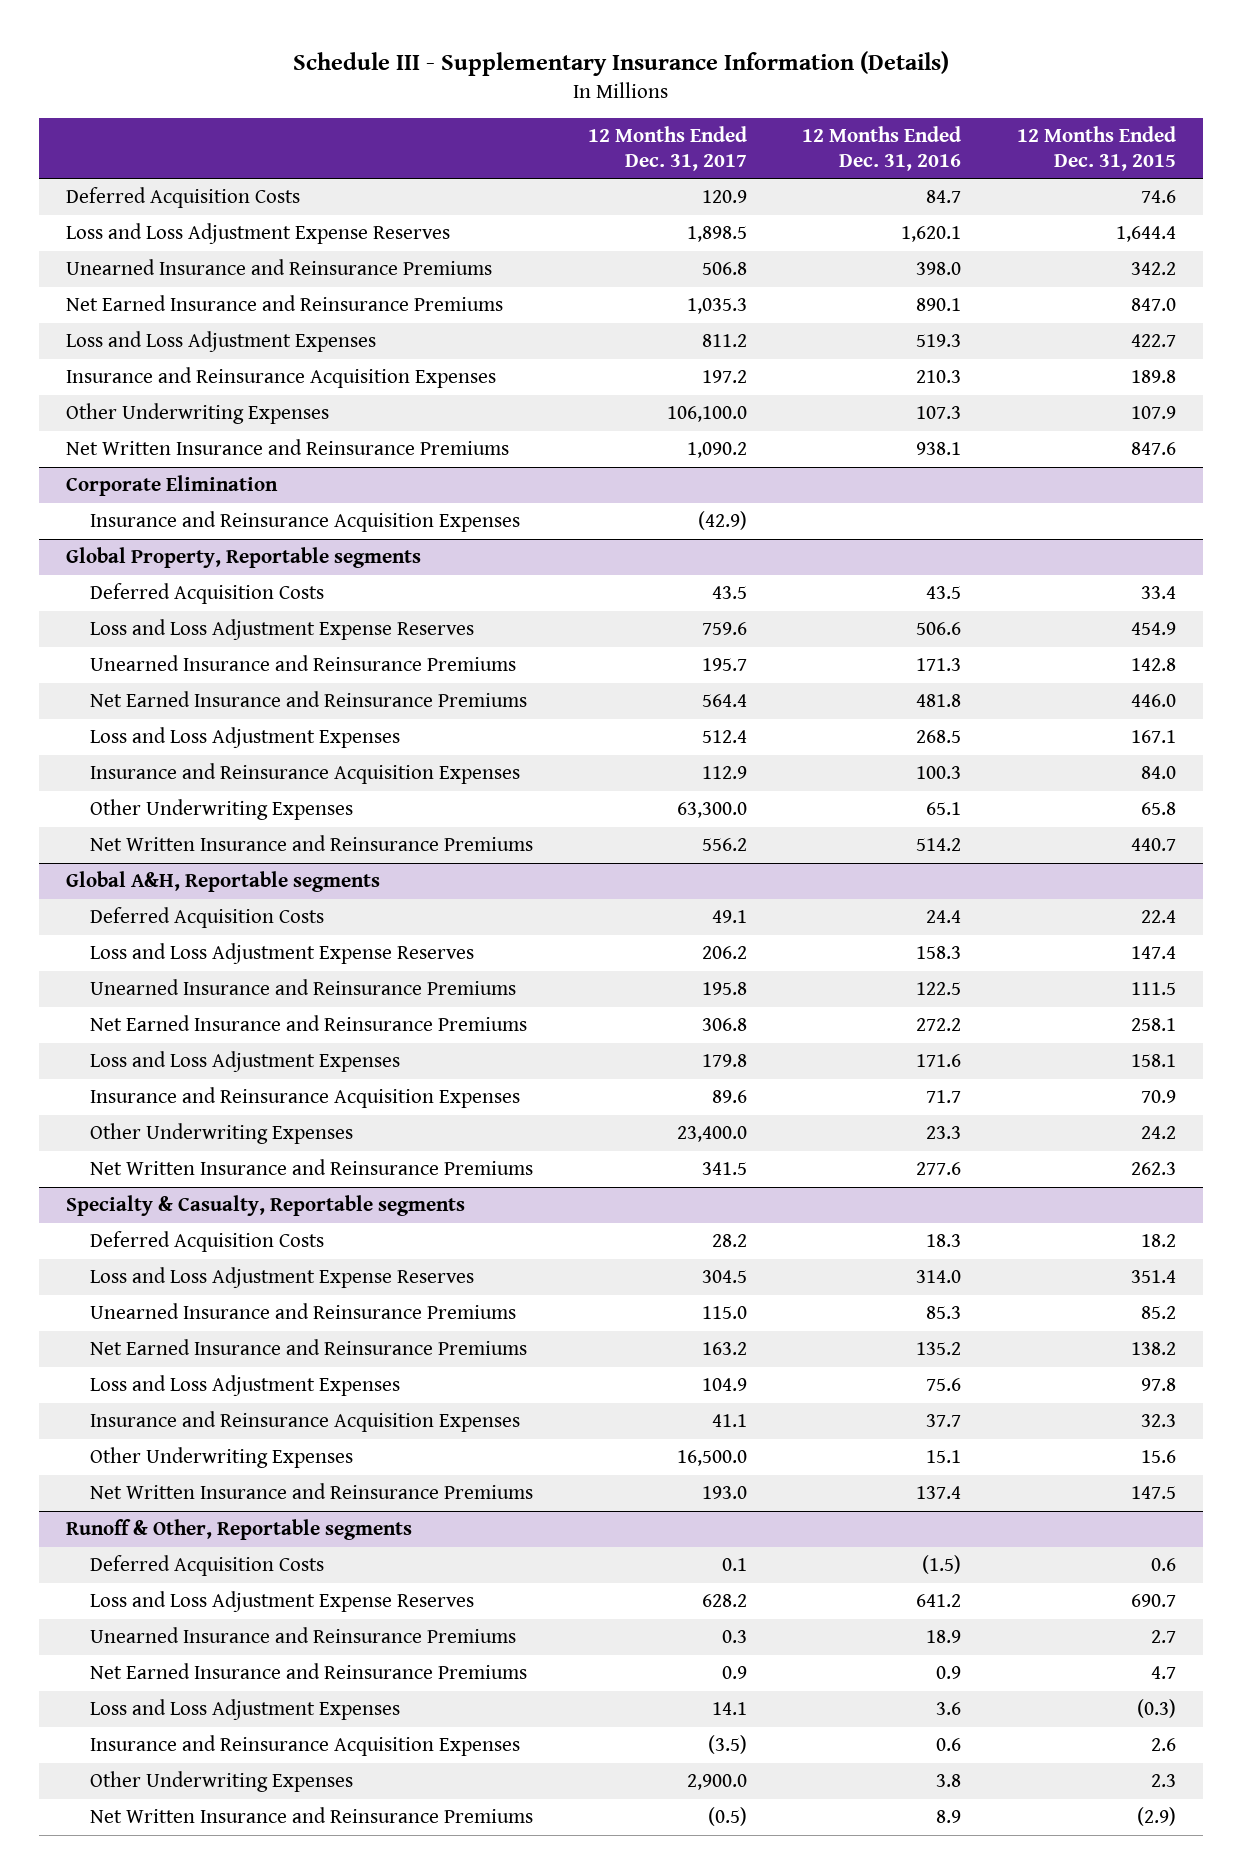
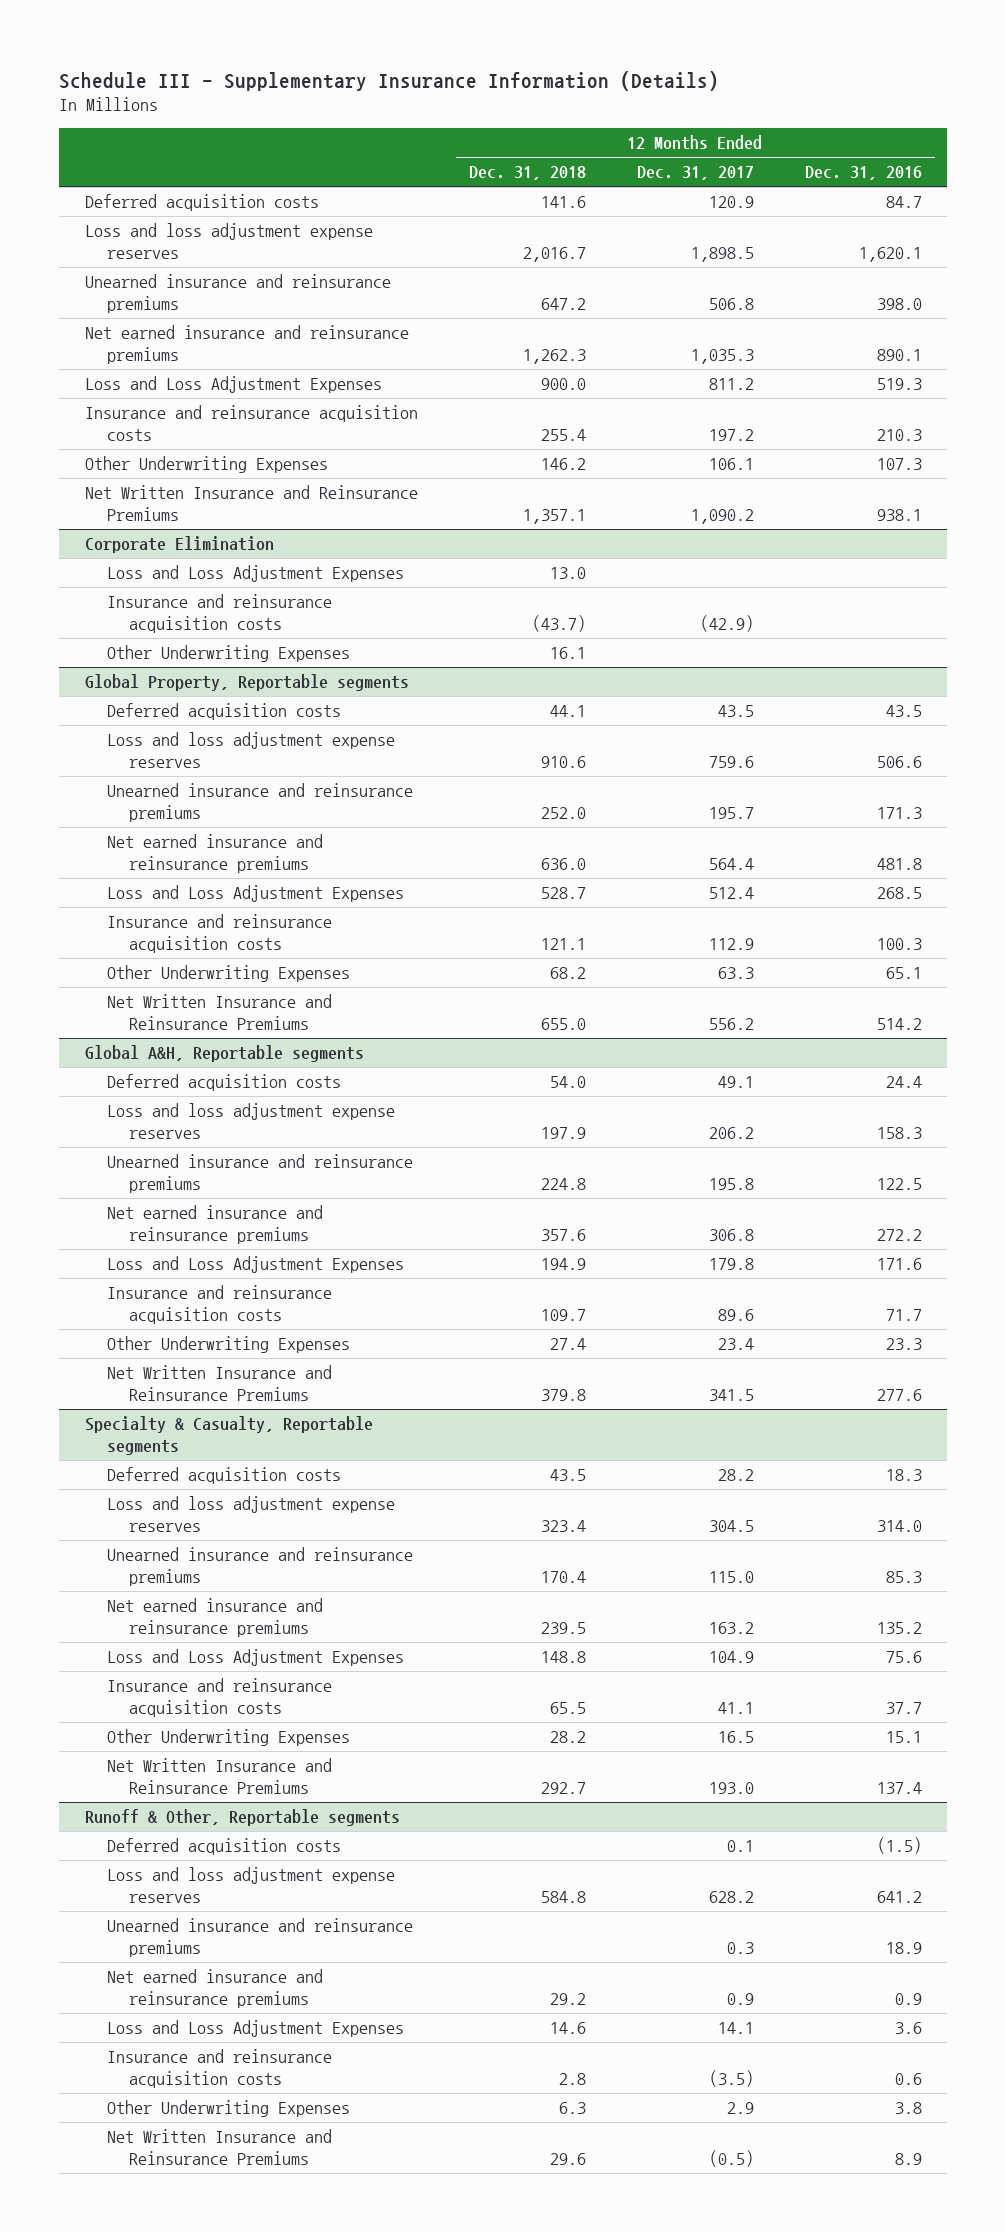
- | 12 Months Ended Dec. 31, 2017 | 12 Months Ended Dec. 31, 2016 | 12 Months Ended Dec. 31, 2015
+ | 12 Months Ended Dec. 31, 2018 | 12 Months Ended Dec. 31, 2017 | 12 Months Ended Dec. 31, 2016
- Deferred Acquisition Costs | 120.9 | 84.7 | 74.6
- Loss and Loss Adjustment Expense Reserves | 1,898.5 | 1,620.1 | 1,644.4
- Unearned Insurance and Reinsurance Premiums | 506.8 | 398.0 | 342.2
- Net Earned Insurance and Reinsurance Premiums | 1,035.3 | 890.1 | 847.0
+ Deferred acquisition costs | 141.6 | 120.9 | 84.7
+ Loss and loss adjustment expense reserves | 2,016.7 | 1,898.5 | 1,620.1
+ Unearned insurance and reinsurance premiums | 647.2 | 506.8 | 398.0
+ Net earned insurance and reinsurance premiums | 1,262.3 | 1,035.3 | 890.1
- Insurance and Reinsurance Acquisition Expenses | 197.2 | 210.3 | 189.8
- Other Underwriting Expenses | 106,100.0 | 107.3 | 107.9
+ Insurance and reinsurance acquisition costs | 255.4 | 197.2 | 210.3
+ Other Underwriting Expenses | 146.2 | 106.1 | 107.3
@ Corporate Elimination
- Insurance and Reinsurance Acquisition Expenses | (42.9) | |
+ Loss and Loss Adjustment Expenses | 13.0 | |
+ Insurance and reinsurance acquisition costs | (43.7) | (42.9) |
+ Other Underwriting Expenses | 16.1 | |
@ Global Property, Reportable segments
- Deferred Acquisition Costs | 43.5 | 43.5 | 33.4
- Loss and Loss Adjustment Expense Reserves | 759.6 | 506.6 | 454.9
- Unearned Insurance and Reinsurance Premiums | 195.7 | 171.3 | 142.8
- Net Earned Insurance and Reinsurance Premiums | 564.4 | 481.8 | 446.0
+ Deferred acquisition costs | 44.1 | 43.5 | 43.5
+ Loss and loss adjustment expense reserves | 910.6 | 759.6 | 506.6
+ Unearned insurance and reinsurance premiums | 252.0 | 195.7 | 171.3
+ Net earned insurance and reinsurance premiums | 636.0 | 564.4 | 481.8
- Insurance and Reinsurance Acquisition Expenses | 112.9 | 100.3 | 84.0
- Other Underwriting Expenses | 63,300.0 | 65.1 | 65.8
+ Insurance and reinsurance acquisition costs | 121.1 | 112.9 | 100.3
+ Other Underwriting Expenses | 68.2 | 63.3 | 65.1
@ Global A&H, Reportable segments
- Deferred Acquisition Costs | 49.1 | 24.4 | 22.4
- Loss and Loss Adjustment Expense Reserves | 206.2 | 158.3 | 147.4
- Unearned Insurance and Reinsurance Premiums | 195.8 | 122.5 | 111.5
- Net Earned Insurance and Reinsurance Premiums | 306.8 | 272.2 | 258.1
+ Deferred acquisition costs | 54.0 | 49.1 | 24.4
+ Loss and loss adjustment expense reserves | 197.9 | 206.2 | 158.3
+ Unearned insurance and reinsurance premiums | 224.8 | 195.8 | 122.5
+ Net earned insurance and reinsurance premiums | 357.6 | 306.8 | 272.2
- Insurance and Reinsurance Acquisition Expenses | 89.6 | 71.7 | 70.9
- Other Underwriting Expenses | 23,400.0 | 23.3 | 24.2
+ Insurance and reinsurance acquisition costs | 109.7 | 89.6 | 71.7
+ Other Underwriting Expenses | 27.4 | 23.4 | 23.3
@ Specialty & Casualty, Reportable segments
- Deferred Acquisition Costs | 28.2 | 18.3 | 18.2
- Loss and Loss Adjustment Expense Reserves | 304.5 | 314.0 | 351.4
- Unearned Insurance and Reinsurance Premiums | 115.0 | 85.3 | 85.2
- Net Earned Insurance and Reinsurance Premiums | 163.2 | 135.2 | 138.2
+ Deferred acquisition costs | 43.5 | 28.2 | 18.3
+ Loss and loss adjustment expense reserves | 323.4 | 304.5 | 314.0
+ Unearned insurance and reinsurance premiums | 170.4 | 115.0 | 85.3
+ Net earned insurance and reinsurance premiums | 239.5 | 163.2 | 135.2
- Insurance and Reinsurance Acquisition Expenses | 41.1 | 37.7 | 32.3
- Other Underwriting Expenses | 16,500.0 | 15.1 | 15.6
+ Insurance and reinsurance acquisition costs | 65.5 | 41.1 | 37.7
+ Other Underwriting Expenses | 28.2 | 16.5 | 15.1
@ Runoff & Other, Reportable segments
- Deferred Acquisition Costs | 0.1 | (1.5) | 0.6
- Loss and Loss Adjustment Expense Reserves | 628.2 | 641.2 | 690.7
- Unearned Insurance and Reinsurance Premiums | 0.3 | 18.9 | 2.7
- Net Earned Insurance and Reinsurance Premiums | 0.9 | 0.9 | 4.7
+ Deferred acquisition costs | | 0.1 | (1.5)
+ Loss and loss adjustment expense reserves | 584.8 | 628.2 | 641.2
+ Unearned insurance and reinsurance premiums | | 0.3 | 18.9
+ Net earned insurance and reinsurance premiums | 29.2 | 0.9 | 0.9
- Insurance and Reinsurance Acquisition Expenses | (3.5) | 0.6 | 2.6
- Other Underwriting Expenses | 2,900.0 | 3.8 | 2.3
+ Insurance and reinsurance acquisition costs | 2.8 | (3.5) | 0.6
+ Other Underwriting Expenses | 6.3 | 2.9 | 3.8

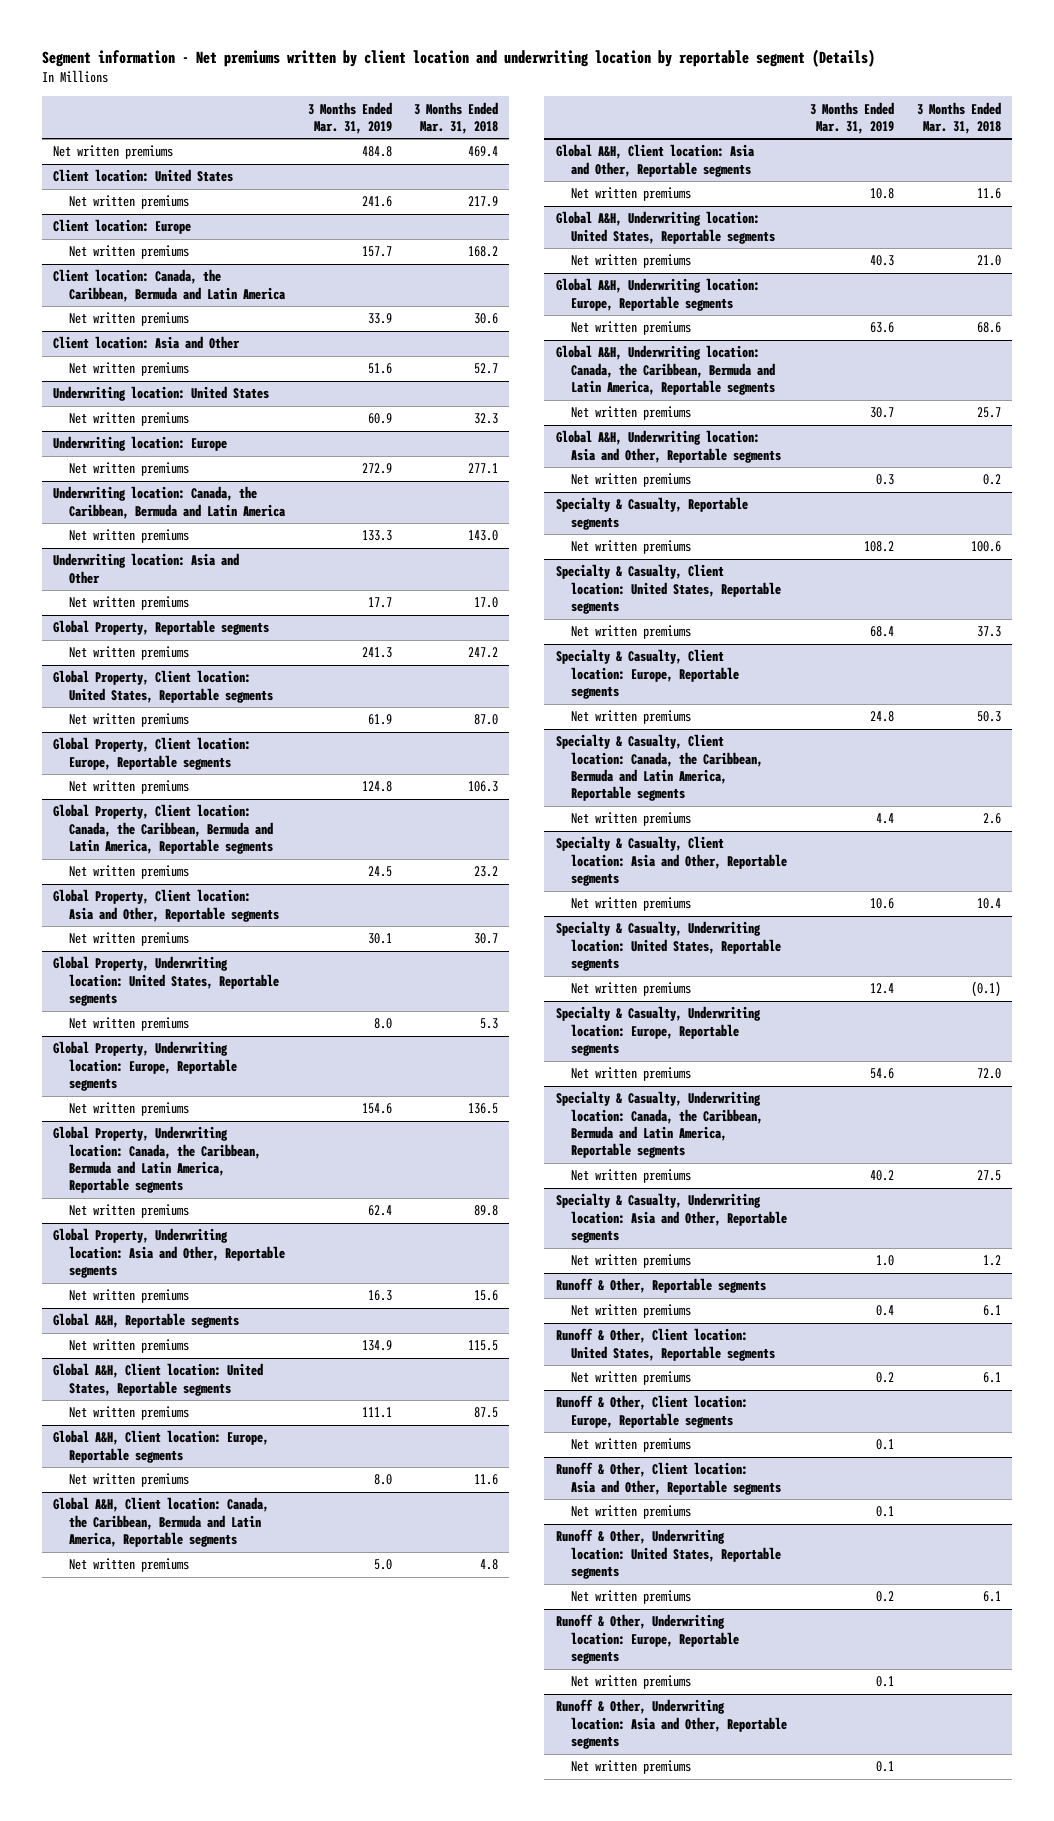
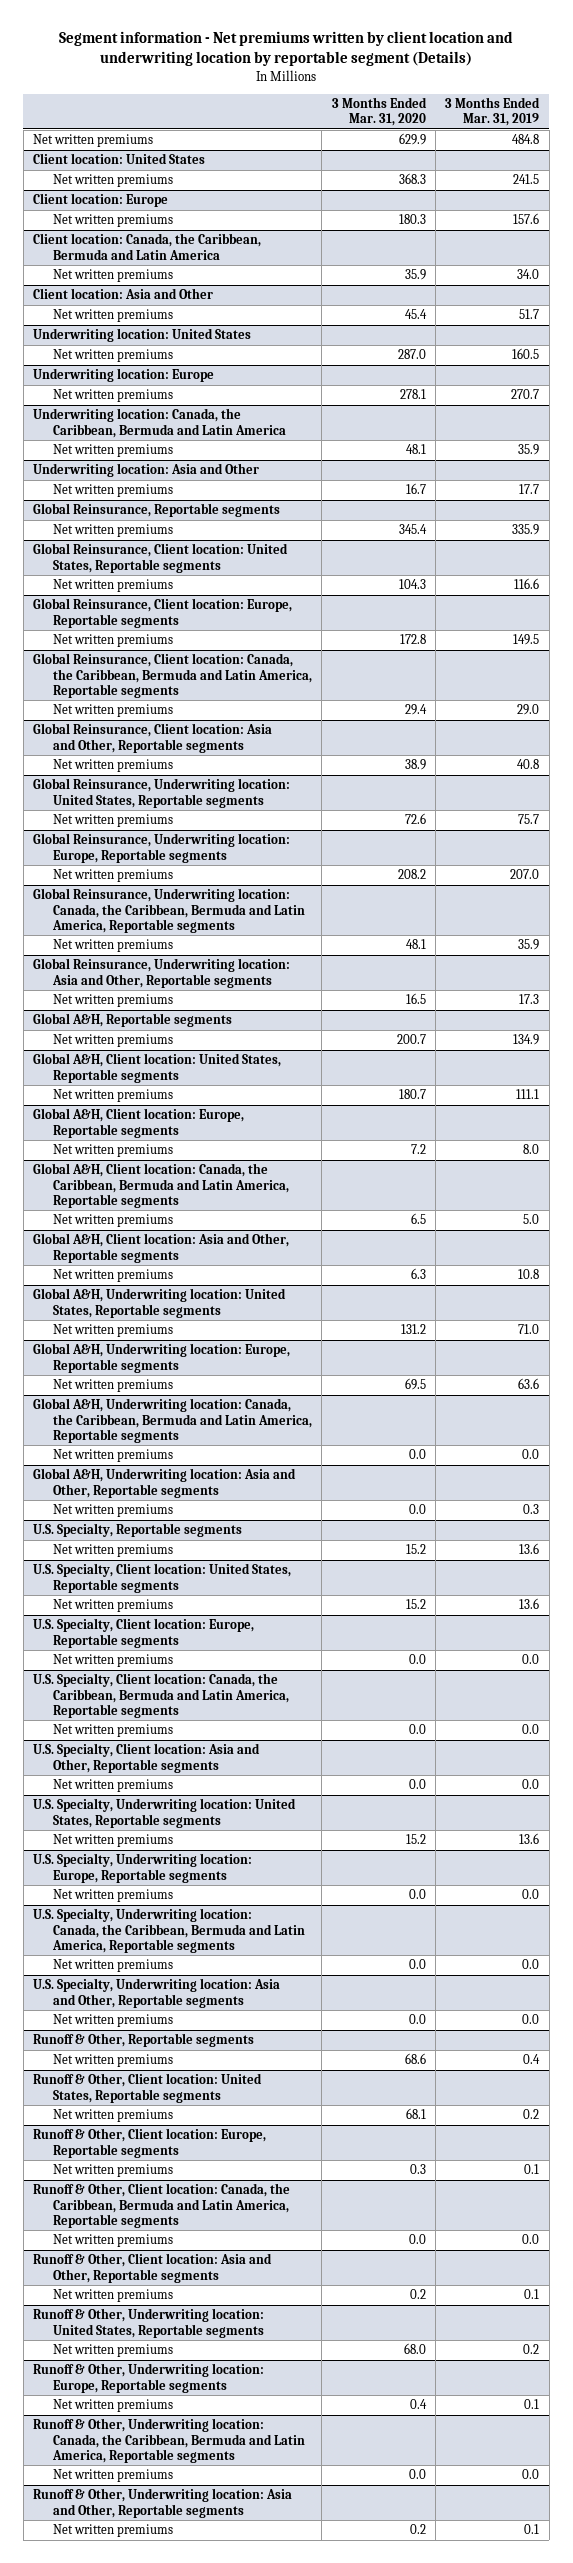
- | 3 Months Ended Mar. 31, 2019 | 3 Months Ended Mar. 31, 2018
+ | 3 Months Ended Mar. 31, 2020 | 3 Months Ended Mar. 31, 2019
@ Client location: United States
- Net written premiums | 241.6 | 217.9
+ Net written premiums | 368.3 | 241.5
@ Client location: Europe
- Net written premiums | 157.7 | 168.2
+ Net written premiums | 180.3 | 157.6
@ Client location: Canada, the Caribbean, Bermuda and Latin America
- Net written premiums | 33.9 | 30.6
+ Net written premiums | 35.9 | 34.0
@ Client location: Asia and Other
- Net written premiums | 51.6 | 52.7
+ Net written premiums | 45.4 | 51.7
@ Underwriting location: United States
- Net written premiums | 60.9 | 32.3
+ Net written premiums | 287.0 | 160.5
@ Underwriting location: Europe
- Net written premiums | 272.9 | 277.1
+ Net written premiums | 278.1 | 270.7
@ Underwriting location: Canada, the Caribbean, Bermuda and Latin America
- Net written premiums | 133.3 | 143.0
+ Net written premiums | 48.1 | 35.9
- Global Property, Reportable segments
- Net written premiums | 241.3 | 247.2
- Global Property, Client location: United States, Reportable segments
- Net written premiums | 61.9 | 87.0
- Global Property, Client location: Europe, Reportable segments
- Net written premiums | 124.8 | 106.3
- Global Property, Client location: Canada, the Caribbean, Bermuda and Latin America, Reportable segments
- Net written premiums | 24.5 | 23.2
- Global Property, Client location: Asia and Other, Reportable segments
- Net written premiums | 30.1 | 30.7
- Global Property, Underwriting location: United States, Reportable segments
- Net written premiums | 8.0 | 5.3
- Global Property, Underwriting location: Europe, Reportable segments
- Net written premiums | 154.6 | 136.5
- Global Property, Underwriting location: Canada, the Caribbean, Bermuda and Latin America, Reportable segments
- Net written premiums | 62.4 | 89.8
- Global Property, Underwriting location: Asia and Other, Reportable segments
- Net written premiums | 16.3 | 15.6
+ Global Reinsurance, Reportable segments
+ Net written premiums | 345.4 | 335.9
+ Global Reinsurance, Client location: United States, Reportable segments
+ Net written premiums | 104.3 | 116.6
+ Global Reinsurance, Client location: Europe, Reportable segments
+ Net written premiums | 172.8 | 149.5
+ Global Reinsurance, Client location: Canada, the Caribbean, Bermuda and Latin America, Reportable segments
+ Net written premiums | 29.4 | 29.0
+ Global Reinsurance, Client location: Asia and Other, Reportable segments
+ Net written premiums | 38.9 | 40.8
+ Global Reinsurance, Underwriting location: United States, Reportable segments
+ Net written premiums | 72.6 | 75.7
+ Global Reinsurance, Underwriting location: Europe, Reportable segments
+ Net written premiums | 208.2 | 207.0
+ Global Reinsurance, Underwriting location: Canada, the Caribbean, Bermuda and Latin America, Reportable segments
+ Net written premiums | 48.1 | 35.9
+ Global Reinsurance, Underwriting location: Asia and Other, Reportable segments
+ Net written premiums | 16.5 | 17.3
@ Global A&H, Underwriting location: United States, Reportable segments
- Net written premiums | 40.3 | 21.0
+ Net written premiums | 131.2 | 71.0
@ Global A&H, Underwriting location: Canada, the Caribbean, Bermuda and Latin America, Reportable segments
- Net written premiums | 30.7 | 25.7
+ Net written premiums | 0.0 | 0.0
- Specialty & Casualty, Reportable segments
- Net written premiums | 108.2 | 100.6
- Specialty & Casualty, Client location: United States, Reportable segments
- Net written premiums | 68.4 | 37.3
- Specialty & Casualty, Client location: Europe, Reportable segments
- Net written premiums | 24.8 | 50.3
- Specialty & Casualty, Client location: Canada, the Caribbean, Bermuda and Latin America, Reportable segments
- Net written premiums | 4.4 | 2.6
- Specialty & Casualty, Client location: Asia and Other, Reportable segments
- Net written premiums | 10.6 | 10.4
- Specialty & Casualty, Underwriting location: United States, Reportable segments
- Net written premiums | 12.4 | (0.1)
- Specialty & Casualty, Underwriting location: Europe, Reportable segments
- Net written premiums | 54.6 | 72.0
- Specialty & Casualty, Underwriting location: Canada, the Caribbean, Bermuda and Latin America, Reportable segments
- Net written premiums | 40.2 | 27.5
- Specialty & Casualty, Underwriting location: Asia and Other, Reportable segments
- Net written premiums | 1.0 | 1.2
+ U.S. Specialty, Reportable segments
+ Net written premiums | 15.2 | 13.6
+ U.S. Specialty, Client location: United States, Reportable segments
+ Net written premiums | 15.2 | 13.6
+ U.S. Specialty, Client location: Europe, Reportable segments
+ Net written premiums | 0.0 | 0.0
+ U.S. Specialty, Client location: Canada, the Caribbean, Bermuda and Latin America, Reportable segments
+ Net written premiums | 0.0 | 0.0
+ U.S. Specialty, Client location: Asia and Other, Reportable segments
+ Net written premiums | 0.0 | 0.0
+ U.S. Specialty, Underwriting location: United States, Reportable segments
+ Net written premiums | 15.2 | 13.6
+ U.S. Specialty, Underwriting location: Europe, Reportable segments
+ Net written premiums | 0.0 | 0.0
+ U.S. Specialty, Underwriting location: Canada, the Caribbean, Bermuda and Latin America, Reportable segments
+ Net written premiums | 0.0 | 0.0
+ U.S. Specialty, Underwriting location: Asia and Other, Reportable segments
+ Net written premiums | 0.0 | 0.0
+ Runoff & Other, Client location: Canada, the Caribbean, Bermuda and Latin America, Reportable segments
+ Net written premiums | 0.0 | 0.0
+ Runoff & Other, Underwriting location: Canada, the Caribbean, Bermuda and Latin America, Reportable segments
+ Net written premiums | 0.0 | 0.0

